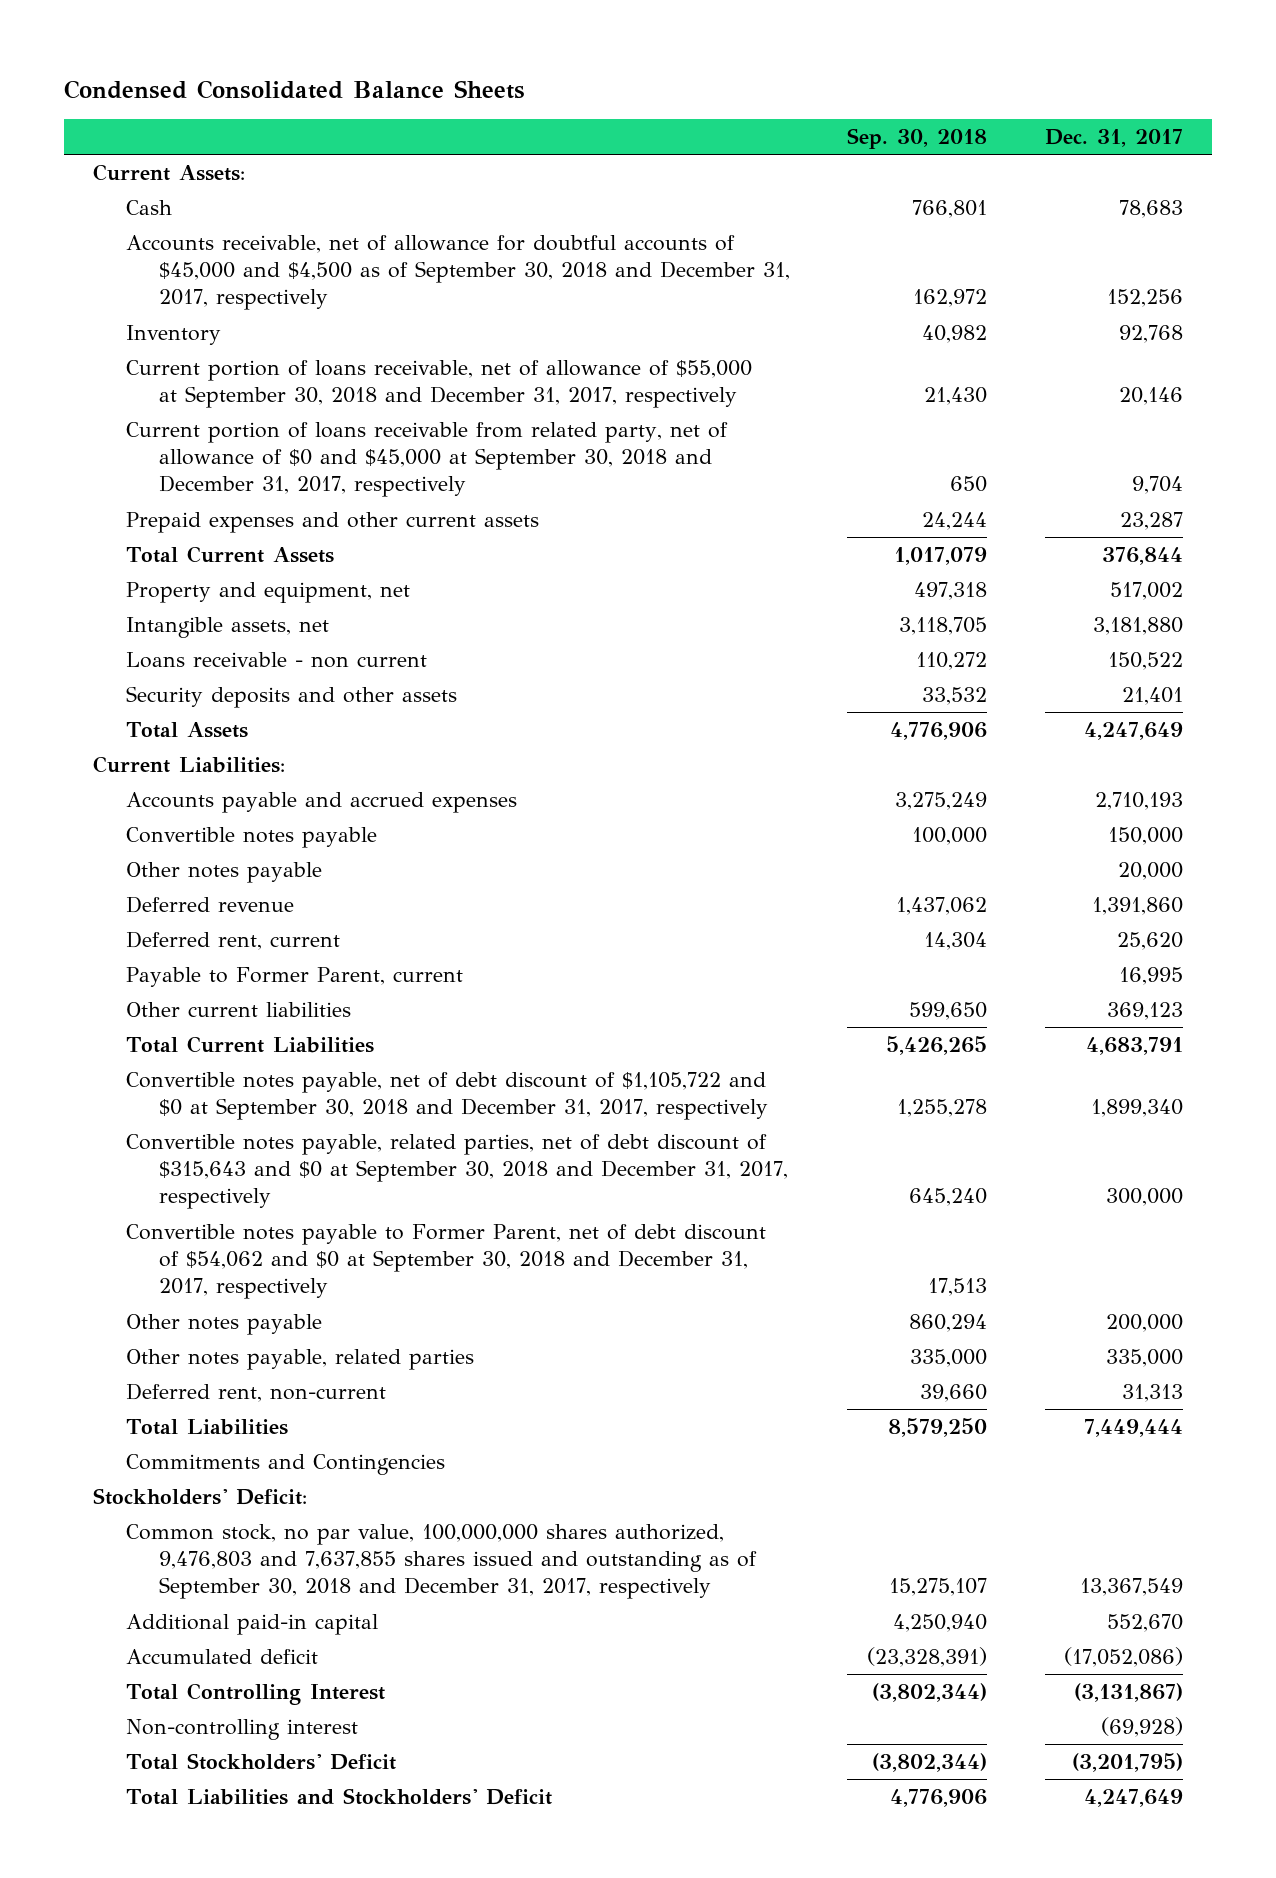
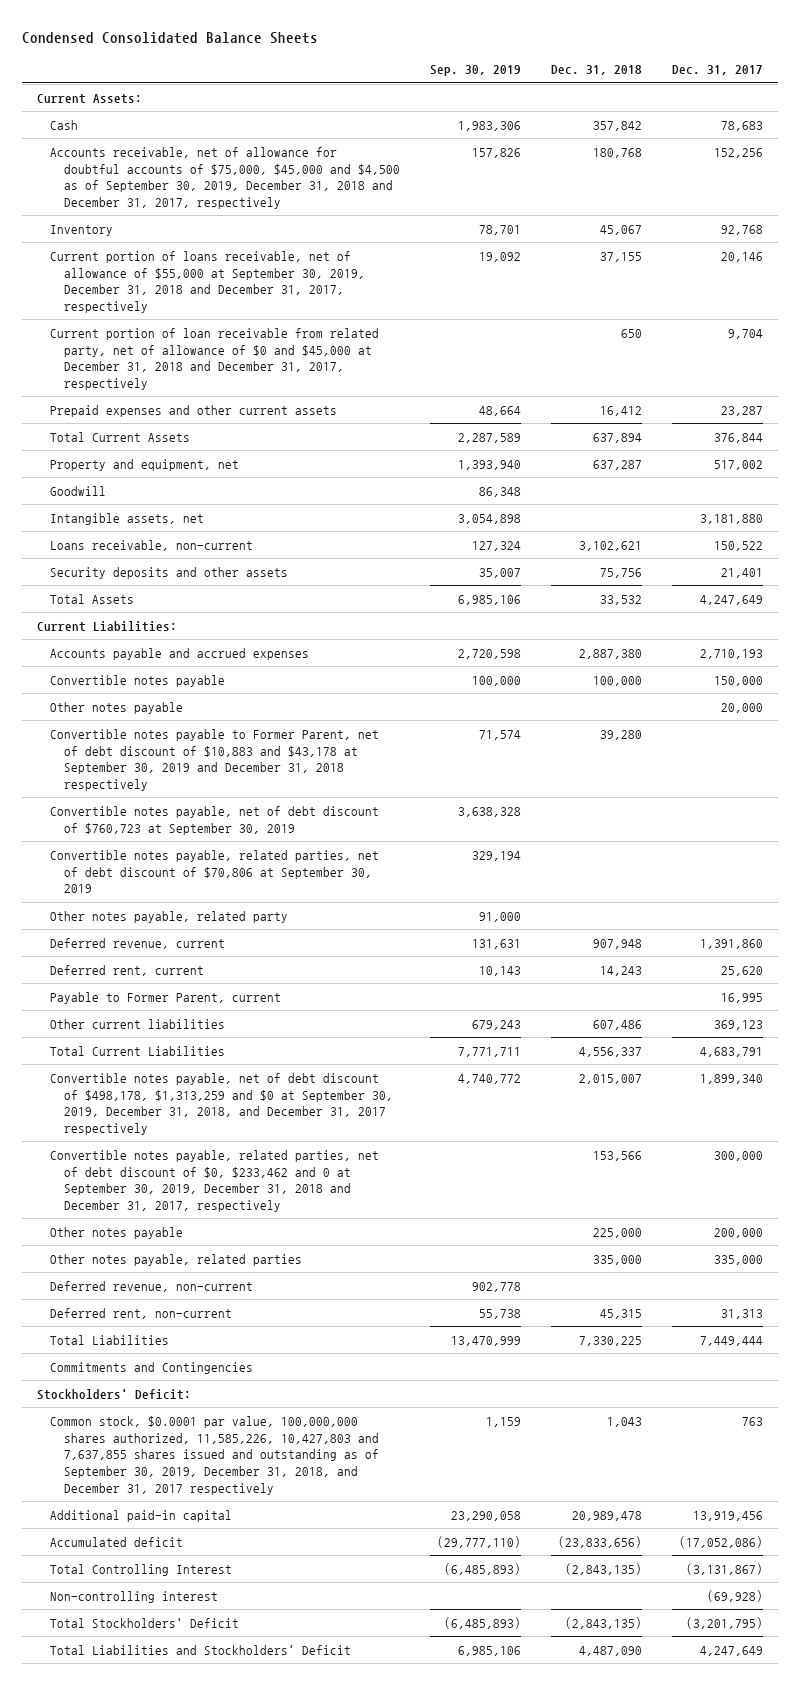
- | Sep. 30, 2018 | Dec. 31, 2017
+ | Sep. 30, 2019 | Dec. 31, 2018 | Dec. 31, 2017
- Accounts receivable, net of allowance for doubtful accounts of $45,000 and $4,500 as of September 30, 2018 and December 31, 2017, respectively | 162,972 | 152,256
+ Accounts receivable, net of allowance for doubtful accounts of $75,000, $45,000 and $4,500 as of September 30, 2019, December 31, 2018 and December 31, 2017, respectively | 157,826 | 180,768 | 152,256
- Current portion of loans receivable, net of allowance of $55,000 at September 30, 2018 and December 31, 2017, respectively | 21,430 | 20,146
- Current portion of loans receivable from related party, net of allowance of $0 and $45,000 at September 30, 2018 and December 31, 2017, respectively | 650 | 9,704
+ Current portion of loans receivable, net of allowance of $55,000 at September 30, 2019, December 31, 2018 and December 31, 2017, respectively | 19,092 | 37,155 | 20,146
+ Current portion of loan receivable from related party, net of allowance of $0 and $45,000 at December 31, 2018 and December 31, 2017, respectively | | 650 | 9,704
+ Goodwill | 86,348 | |
- Loans receivable - non current | 110,272 | 150,522
+ Loans receivable, non-current | 127,324 | 3,102,621 | 150,522
- Deferred revenue | 1,437,062 | 1,391,860
+ Convertible notes payable to Former Parent, net of debt discount of $10,883 and $43,178 at September 30, 2019 and December 31, 2018 respectively | 71,574 | 39,280 |
+ Convertible notes payable, net of debt discount of $760,723 at September 30, 2019 | 3,638,328 | |
+ Convertible notes payable, related parties, net of debt discount of $70,806 at September 30, 2019 | 329,194 | |
+ Other notes payable, related party | 91,000 | |
+ Deferred revenue, current | 131,631 | 907,948 | 1,391,860
- Convertible notes payable, net of debt discount of $1,105,722 and $0 at September 30, 2018 and December 31, 2017, respectively | 1,255,278 | 1,899,340
- Convertible notes payable, related parties, net of debt discount of $315,643 and $0 at September 30, 2018 and December 31, 2017, respectively | 645,240 | 300,000
- Convertible notes payable to Former Parent, net of debt discount of $54,062 and $0 at September 30, 2018 and December 31, 2017, respectively | 17,513 |
+ Convertible notes payable, net of debt discount of $498,178, $1,313,259 and $0 at September 30, 2019, December 31, 2018, and December 31, 2017 respectively | 4,740,772 | 2,015,007 | 1,899,340
+ Convertible notes payable, related parties, net of debt discount of $0, $233,462 and 0 at September 30, 2019, December 31, 2018 and December 31, 2017, respectively | | 153,566 | 300,000
+ Deferred revenue, non-current | 902,778 | |
- Common stock, no par value, 100,000,000 shares authorized, 9,476,803 and 7,637,855 shares issued and outstanding as of September 30, 2018 and December 31, 2017, respectively | 15,275,107 | 13,367,549
- Additional paid-in capital | 4,250,940 | 552,670
+ Common stock, $0.0001 par value, 100,000,000 shares authorized, 11,585,226, 10,427,803 and 7,637,855 shares issued and outstanding as of September 30, 2019, December 31, 2018, and December 31, 2017 respectively | 1,159 | 1,043 | 763
+ Additional paid-in capital | 23,290,058 | 20,989,478 | 13,919,456

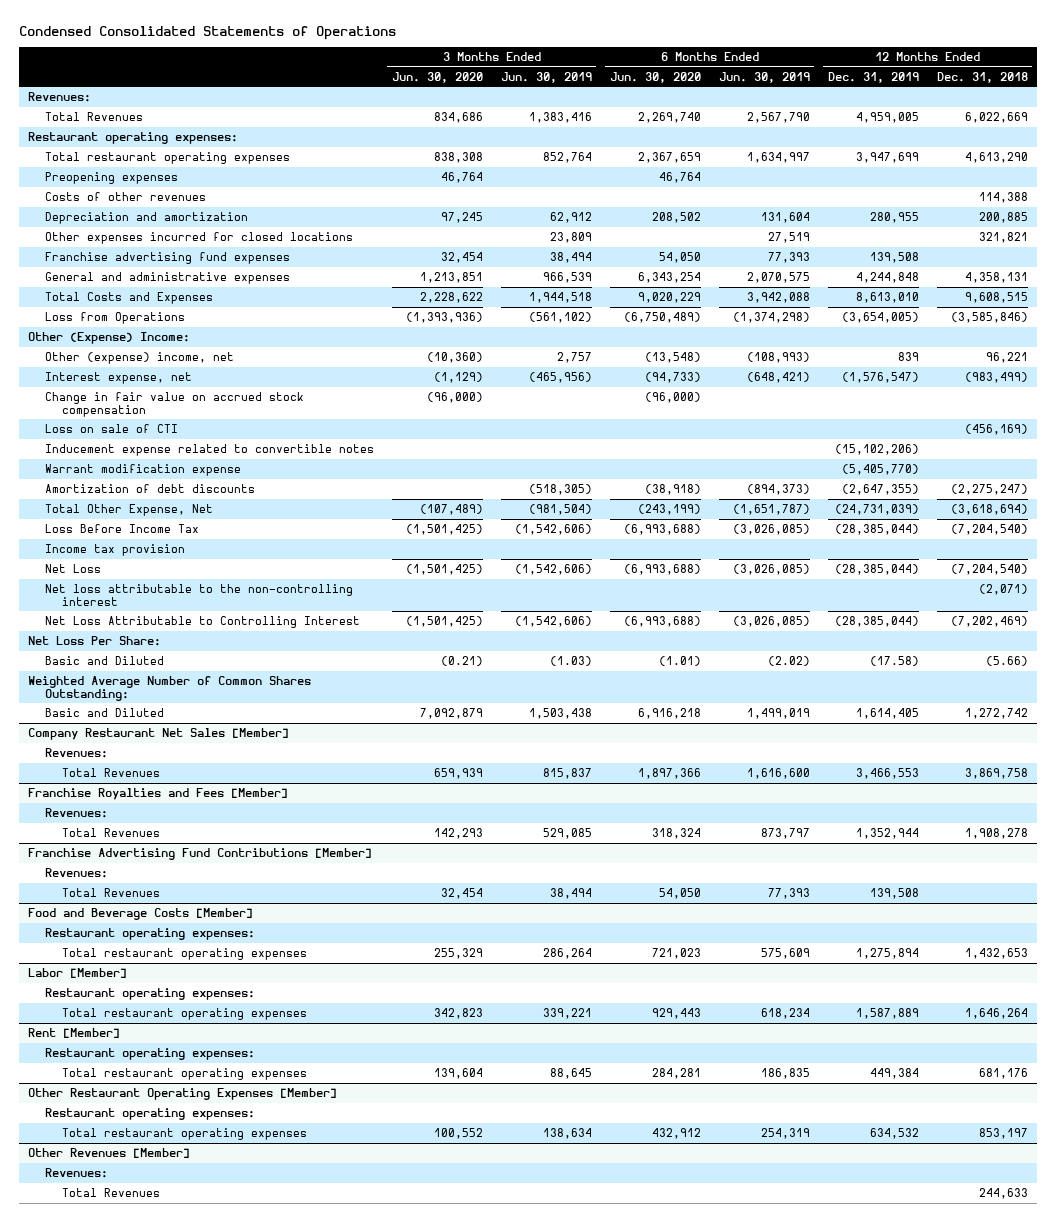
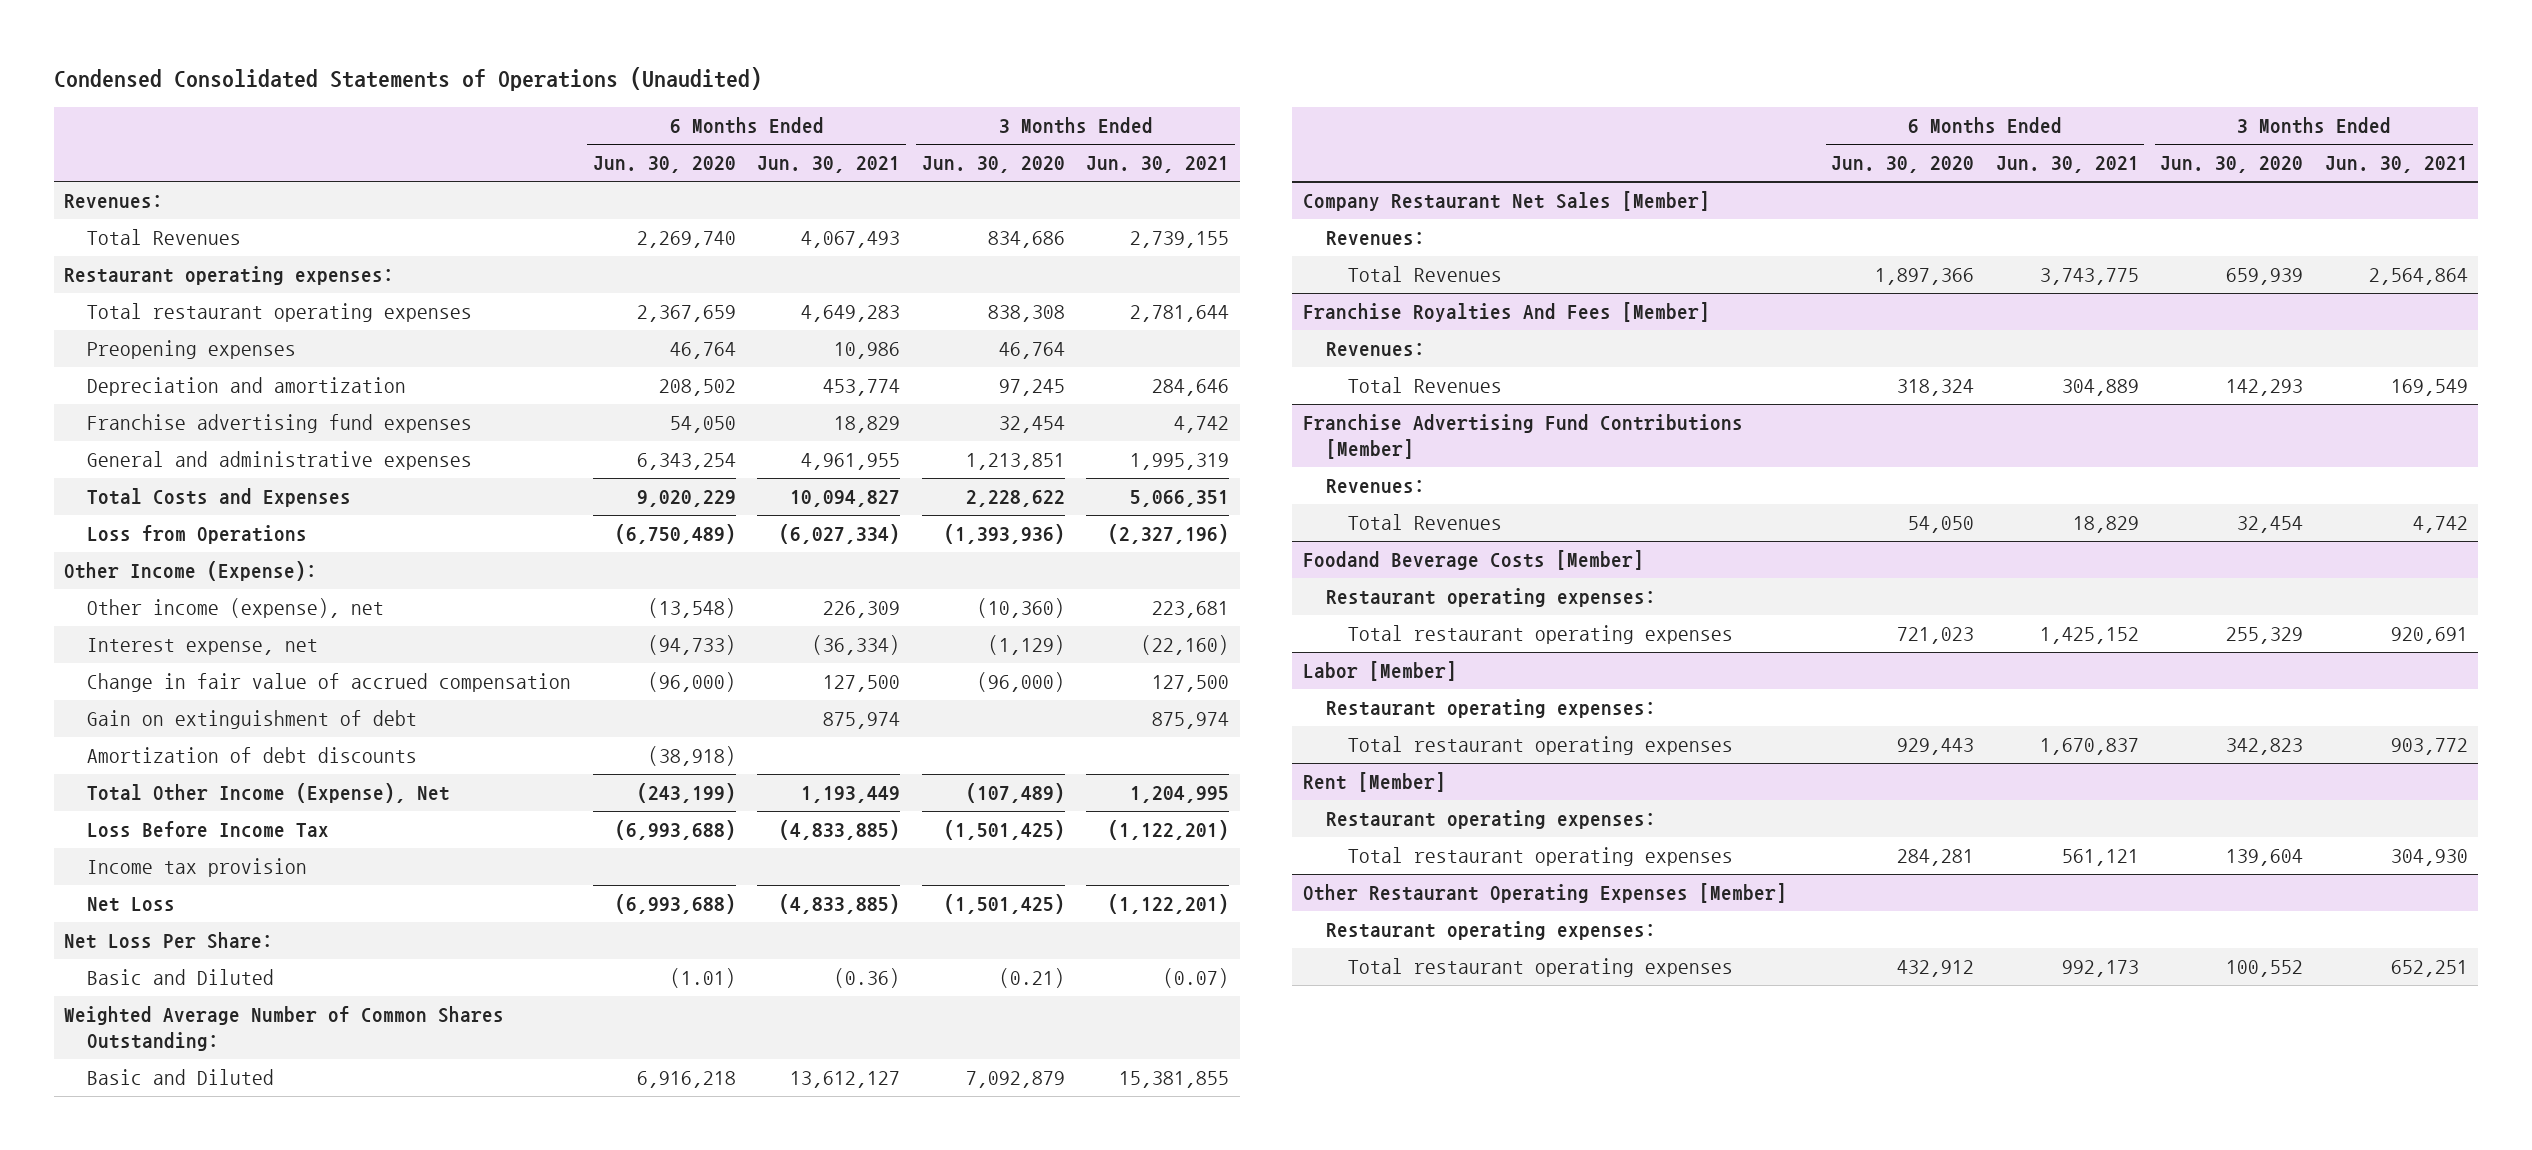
- Condensed Consolidated Statements of Operations
+ Condensed Consolidated Statements of Operations (Unaudited)
- | 3 Months Ended Jun. 30, 2020 | 3 Months Ended Jun. 30, 2019 | 6 Months Ended Jun. 30, 2020 | 6 Months Ended Jun. 30, 2019 | 12 Months Ended Dec. 31, 2019 | 12 Months Ended Dec. 31, 2018
+ | 6 Months Ended Jun. 30, 2020 | 6 Months Ended Jun. 30, 2021 | 3 Months Ended Jun. 30, 2020 | 3 Months Ended Jun. 30, 2021
- Costs of other revenues | | | | | | 114,388
- Other expenses incurred for closed locations | | 23,809 | | 27,519 | | 321,821
- Other (Expense) Income:
- Other (expense) income, net | (10,360) | 2,757 | (13,548) | (108,993) | 839 | 96,221
+ Other Income (Expense):
+ Other income (expense), net | (13,548) | 226,309 | (10,360) | 223,681
- Change in fair value on accrued stock compensation | (96,000) | | (96,000) | | |
- Loss on sale of CTI | | | | | | (456,169)
- Inducement expense related to convertible notes | | | | | (15,102,206) |
- Warrant modification expense | | | | | (5,405,770) |
+ Change in fair value of accrued compensation | (96,000) | 127,500 | (96,000) | 127,500
+ Gain on extinguishment of debt | | 875,974 | | 875,974
- Total Other Expense, Net | (107,489) | (981,504) | (243,199) | (1,651,787) | (24,731,039) | (3,618,694)
+ Total Other Income (Expense), Net | (243,199) | 1,193,449 | (107,489) | 1,204,995
- Net loss attributable to the non-controlling interest | | | | | | (2,071)
- Net Loss Attributable to Controlling Interest | (1,501,425) | (1,542,606) | (6,993,688) | (3,026,085) | (28,385,044) | (7,202,469)
- Franchise Royalties and Fees [Member]
+ Franchise Royalties And Fees [Member]
- Food and Beverage Costs [Member]
+ Foodand Beverage Costs [Member]
- Other Revenues [Member]
- Revenues:
- Total Revenues | | | | | | 244,633

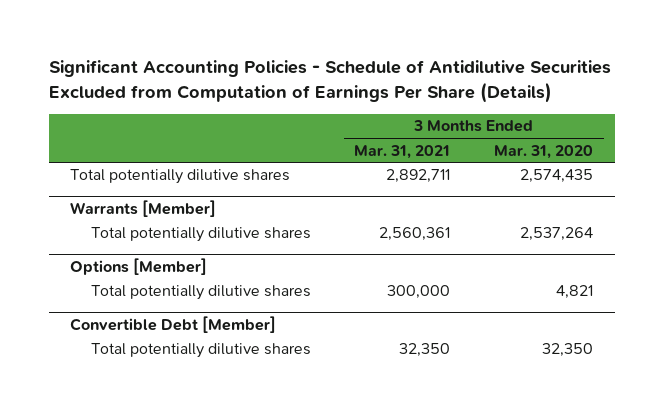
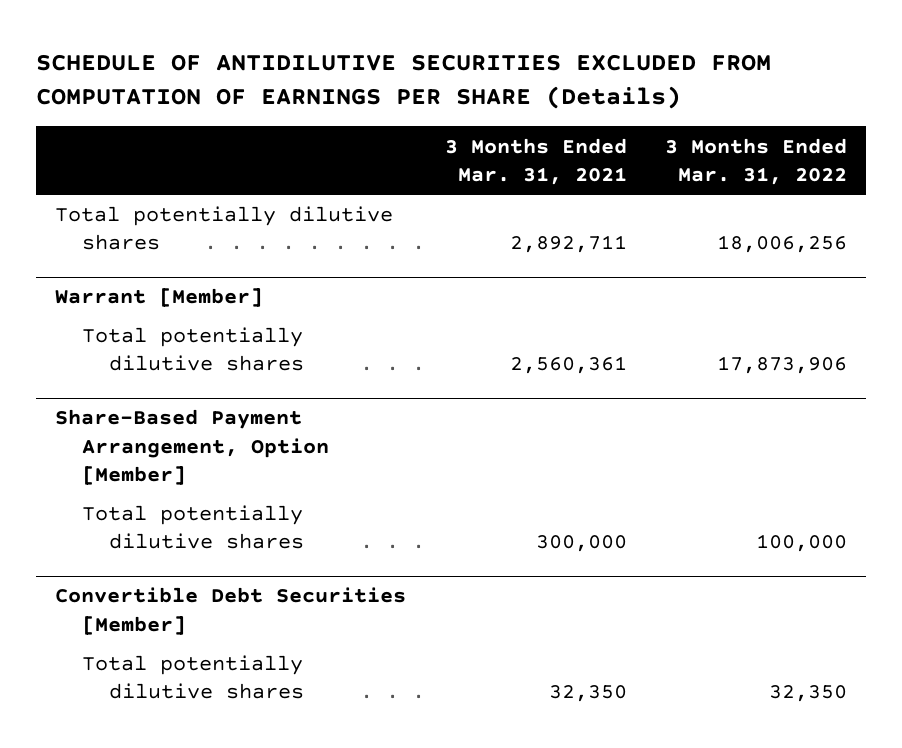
- Significant Accounting Policies - Schedule of Antidilutive Securities Excluded from Computation of Earnings Per Share (Details)
+ SCHEDULE OF ANTIDILUTIVE SECURITIES EXCLUDED FROM COMPUTATION OF EARNINGS PER SHARE (Details)
- | 3 Months Ended Mar. 31, 2021 | 3 Months Ended Mar. 31, 2020
+ | 3 Months Ended Mar. 31, 2021 | 3 Months Ended Mar. 31, 2022
- Warrants [Member]
+ Warrant [Member]
- Options [Member]
+ Share-Based Payment Arrangement, Option [Member]
- Convertible Debt [Member]
+ Convertible Debt Securities [Member]

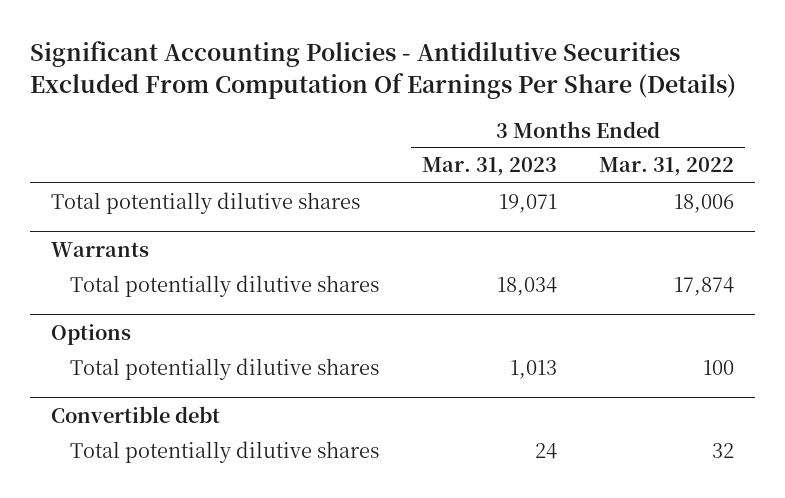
- SCHEDULE OF ANTIDILUTIVE SECURITIES EXCLUDED FROM COMPUTATION OF EARNINGS PER SHARE (Details)
+ Significant Accounting Policies - Antidilutive Securities Excluded From Computation Of Earnings Per Share (Details)
- | 3 Months Ended Mar. 31, 2021 | 3 Months Ended Mar. 31, 2022
+ | 3 Months Ended Mar. 31, 2023 | 3 Months Ended Mar. 31, 2022
- Total potentially dilutive shares | 2,892,711 | 18,006,256
- Warrant [Member]
- Total potentially dilutive shares | 2,560,361 | 17,873,906
- Share-Based Payment Arrangement, Option [Member]
- Total potentially dilutive shares | 300,000 | 100,000
- Convertible Debt Securities [Member]
- Total potentially dilutive shares | 32,350 | 32,350
+ Total potentially dilutive shares | 19,071 | 18,006
+ Warrants
+ Total potentially dilutive shares | 18,034 | 17,874
+ Options
+ Total potentially dilutive shares | 1,013 | 100
+ Convertible debt
+ Total potentially dilutive shares | 24 | 32

